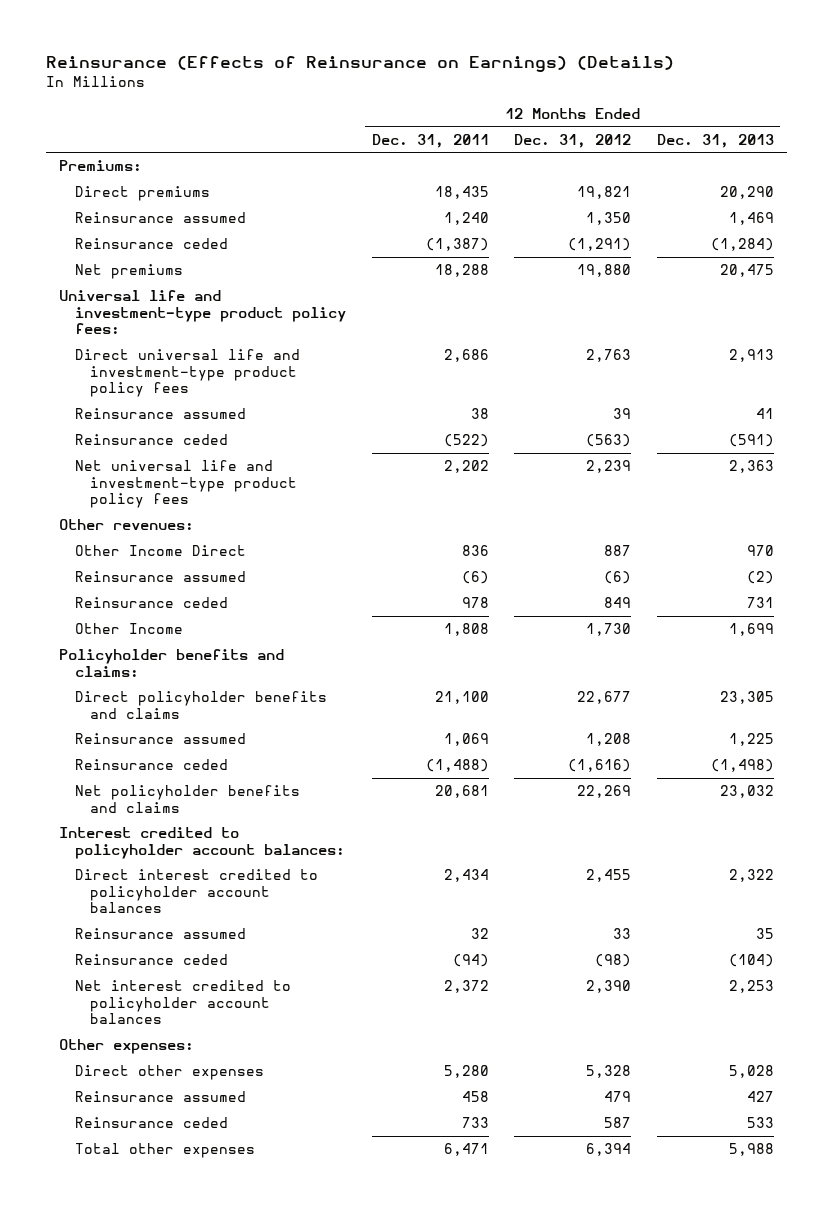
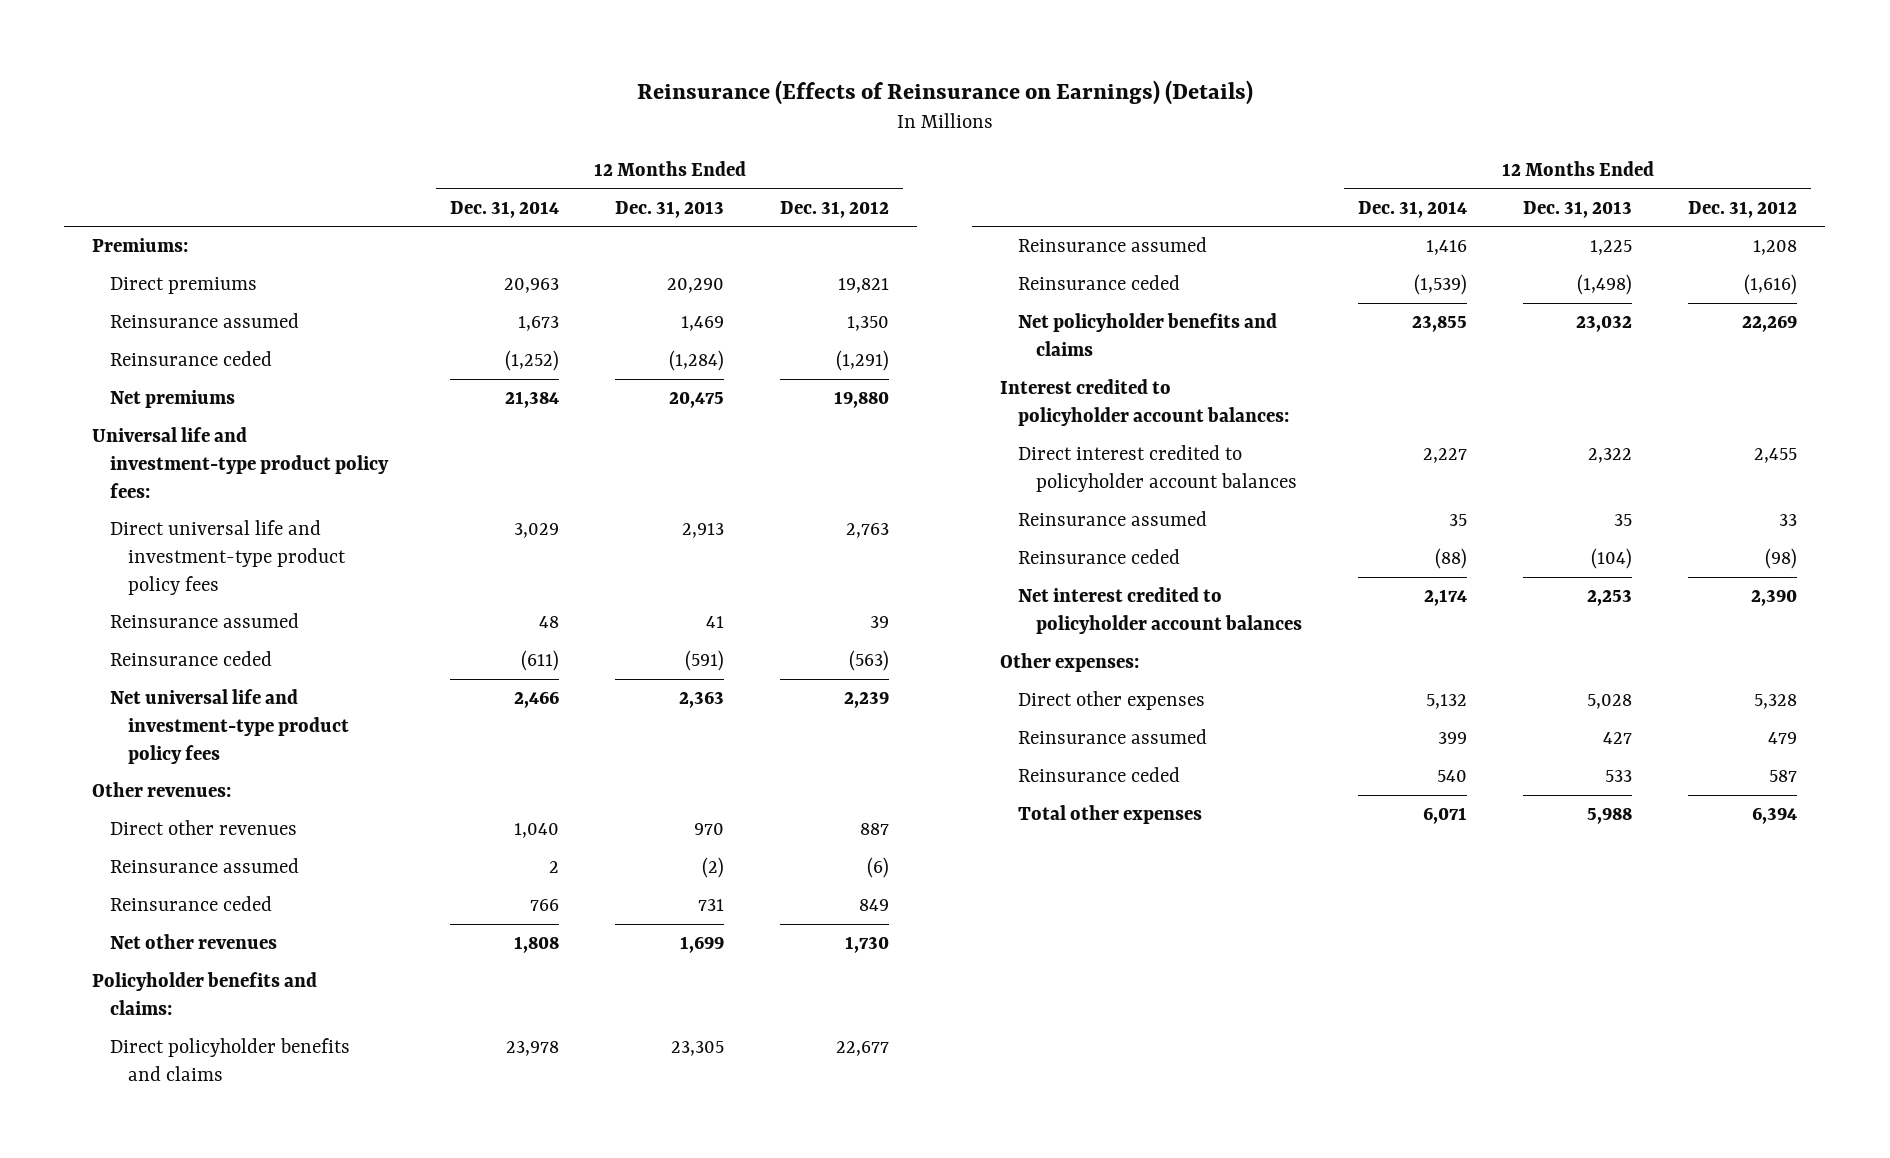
- | 12 Months Ended Dec. 31, 2011 | 12 Months Ended Dec. 31, 2012 | 12 Months Ended Dec. 31, 2013
+ | 12 Months Ended Dec. 31, 2014 | 12 Months Ended Dec. 31, 2013 | 12 Months Ended Dec. 31, 2012
- Other Income Direct | 836 | 887 | 970
+ Direct other revenues | 1,040 | 970 | 887
- Other Income | 1,808 | 1,730 | 1,699
+ Net other revenues | 1,808 | 1,699 | 1,730

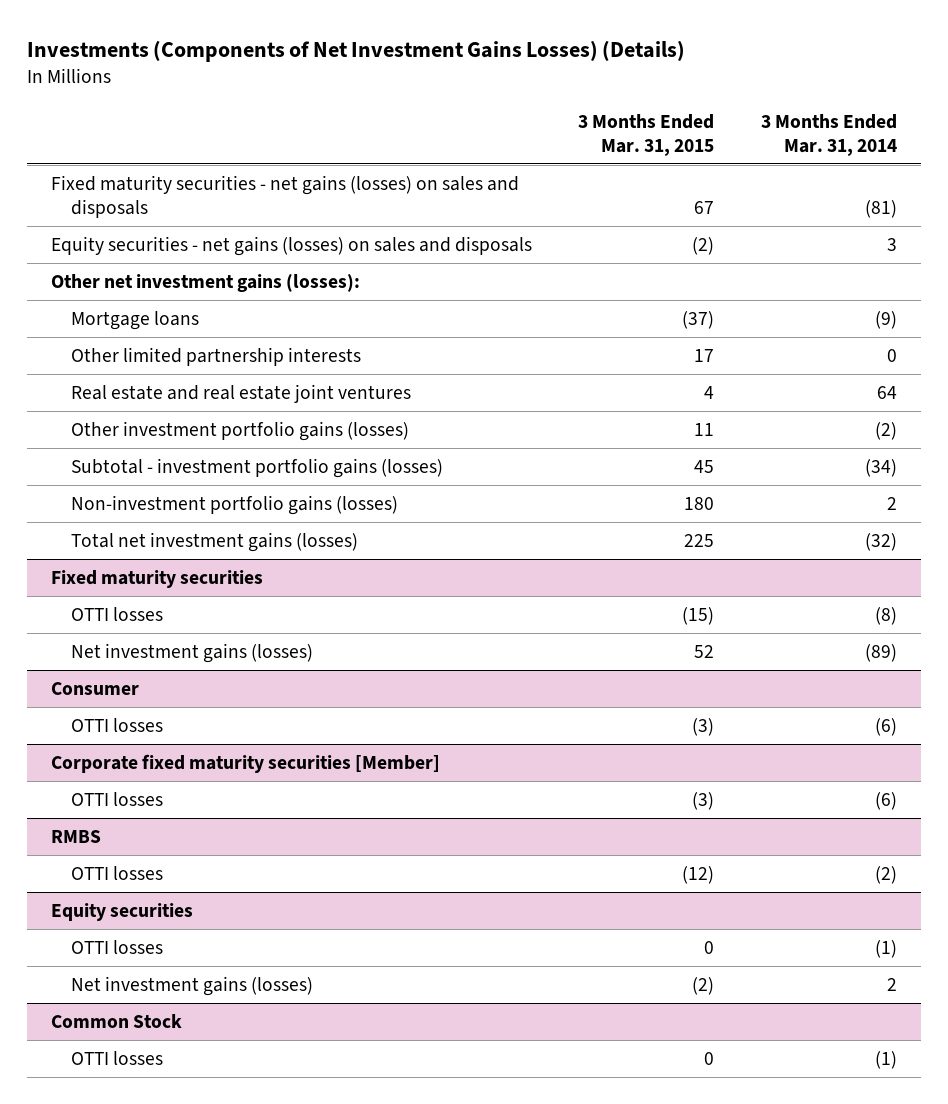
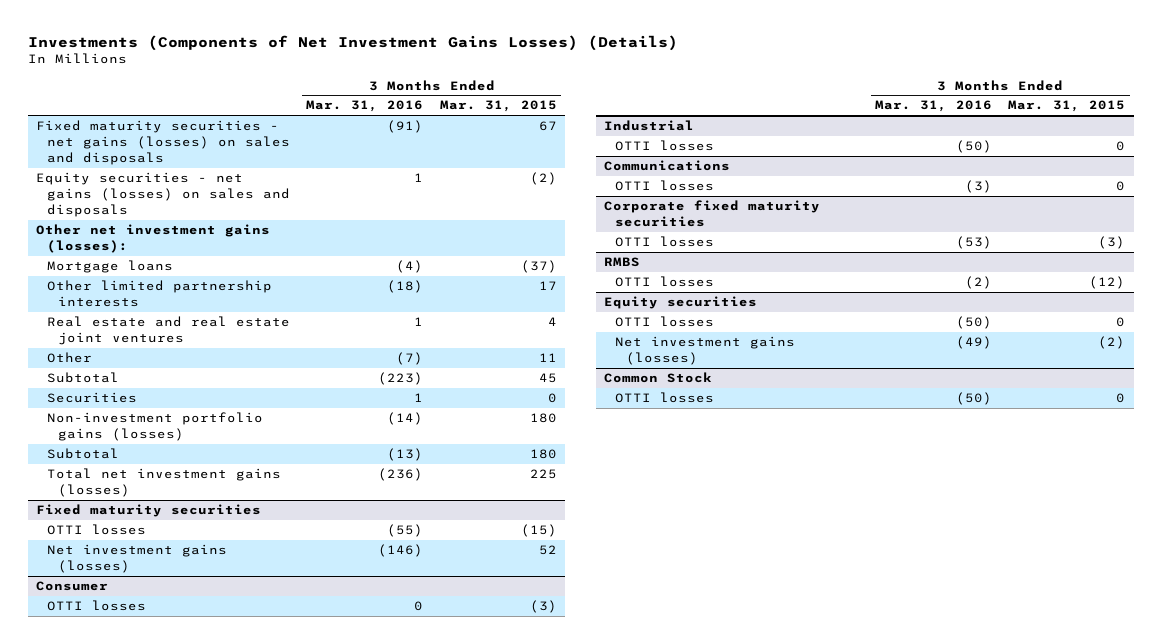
- | 3 Months Ended Mar. 31, 2015 | 3 Months Ended Mar. 31, 2014
+ | 3 Months Ended Mar. 31, 2016 | 3 Months Ended Mar. 31, 2015
- Other investment portfolio gains (losses) | 11 | (2)
- Subtotal - investment portfolio gains (losses) | 45 | (34)
+ Other | (7) | 11
+ Subtotal | (223) | 45
+ Securities | 1 | 0
+ Subtotal | (13) | 180
- Corporate fixed maturity securities [Member]
+ Industrial
+ OTTI losses | (50) | 0
+ Communications
+ OTTI losses | (3) | 0
+ Corporate fixed maturity securities

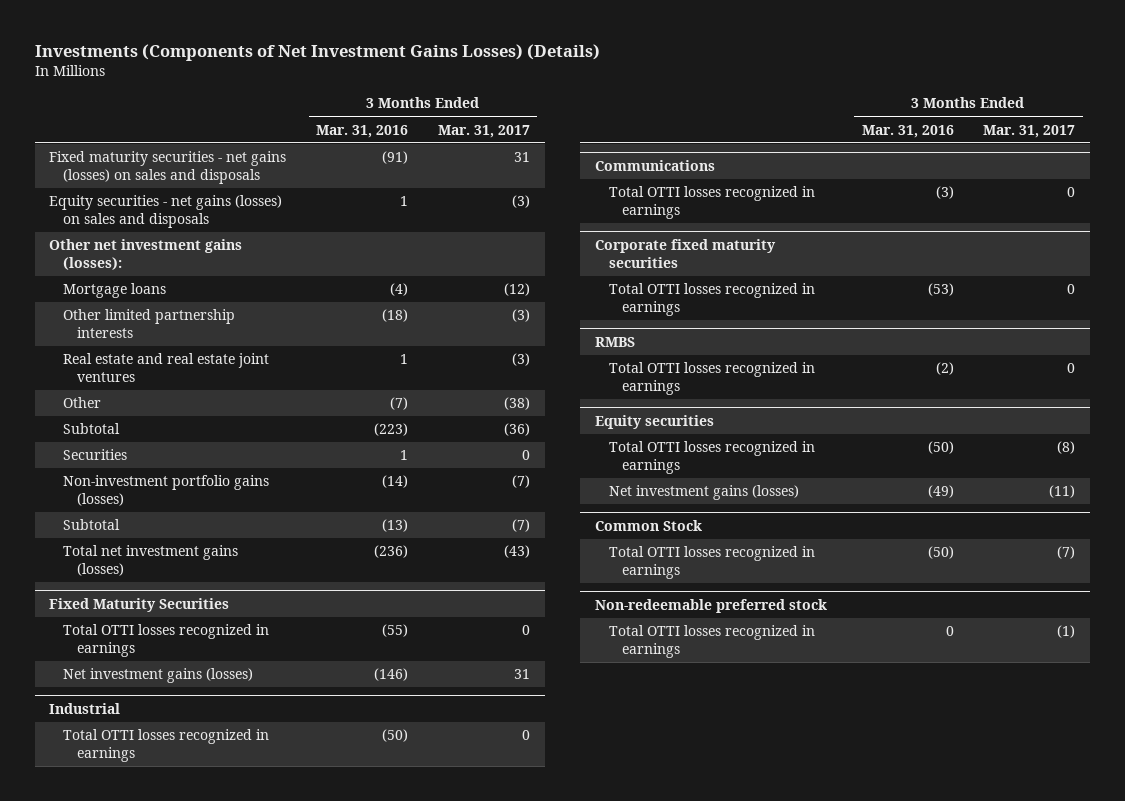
- | 3 Months Ended Mar. 31, 2016 | 3 Months Ended Mar. 31, 2015
+ | 3 Months Ended Mar. 31, 2016 | 3 Months Ended Mar. 31, 2017
- Fixed maturity securities
- OTTI losses | (55) | (15)
+ Fixed Maturity Securities
+ Total OTTI losses recognized in earnings | (55) | 0
- Consumer
- OTTI losses | 0 | (3)
@ Industrial
- OTTI losses | (50) | 0
+ Total OTTI losses recognized in earnings | (50) | 0
@ Communications
- OTTI losses | (3) | 0
+ Total OTTI losses recognized in earnings | (3) | 0
@ Corporate fixed maturity securities
- OTTI losses | (53) | (3)
+ Total OTTI losses recognized in earnings | (53) | 0
@ RMBS
- OTTI losses | (2) | (12)
+ Total OTTI losses recognized in earnings | (2) | 0
@ Equity securities
- OTTI losses | (50) | 0
+ Total OTTI losses recognized in earnings | (50) | (8)
@ Common Stock
- OTTI losses | (50) | 0
+ Total OTTI losses recognized in earnings | (50) | (7)
+ Non-redeemable preferred stock
+ Total OTTI losses recognized in earnings | 0 | (1)

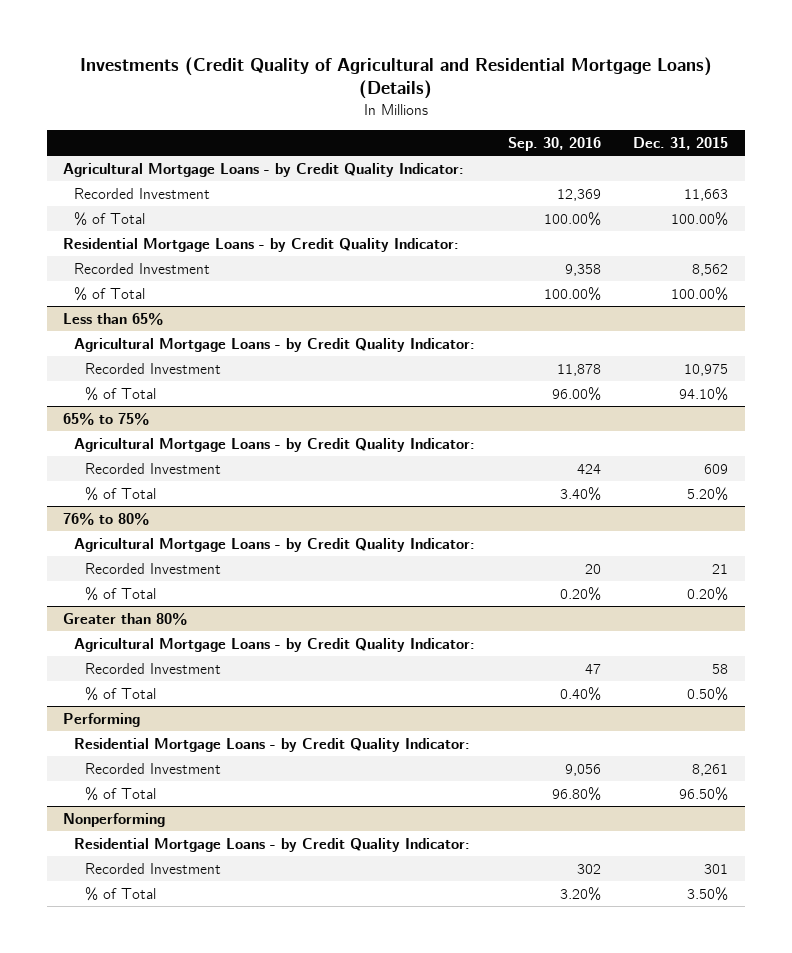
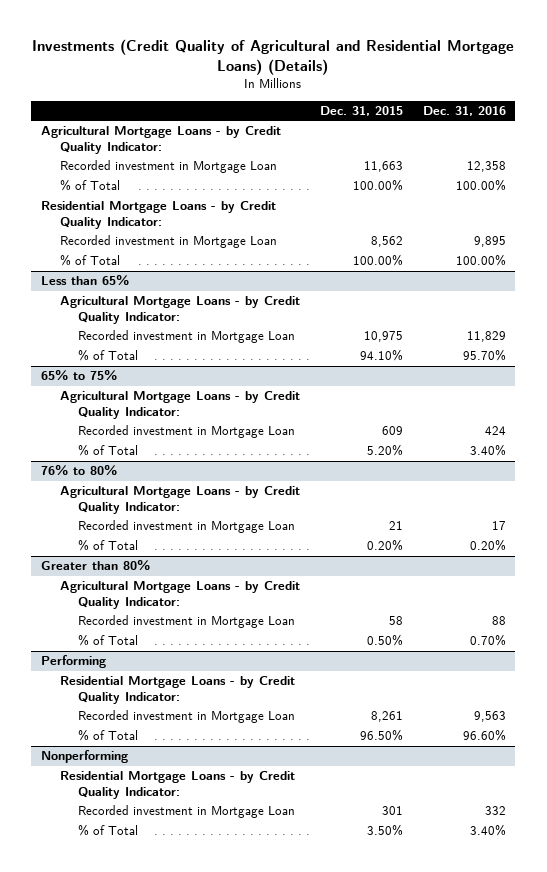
- | Sep. 30, 2016 | Dec. 31, 2015
+ | Dec. 31, 2015 | Dec. 31, 2016
- Recorded Investment | 12,369 | 11,663
+ Recorded investment in Mortgage Loan | 11,663 | 12,358
- Recorded Investment | 9,358 | 8,562
+ Recorded investment in Mortgage Loan | 8,562 | 9,895
@ Less than 65%
- Recorded Investment | 11,878 | 10,975
+ Recorded investment in Mortgage Loan | 10,975 | 11,829
@ 65% to 75%
- Recorded Investment | 424 | 609
+ Recorded investment in Mortgage Loan | 609 | 424
@ 76% to 80%
- Recorded Investment | 20 | 21
+ Recorded investment in Mortgage Loan | 21 | 17
@ Greater than 80%
- Recorded Investment | 47 | 58
+ Recorded investment in Mortgage Loan | 58 | 88
@ Performing
- Recorded Investment | 9,056 | 8,261
+ Recorded investment in Mortgage Loan | 8,261 | 9,563
@ Nonperforming
- Recorded Investment | 302 | 301
+ Recorded investment in Mortgage Loan | 301 | 332

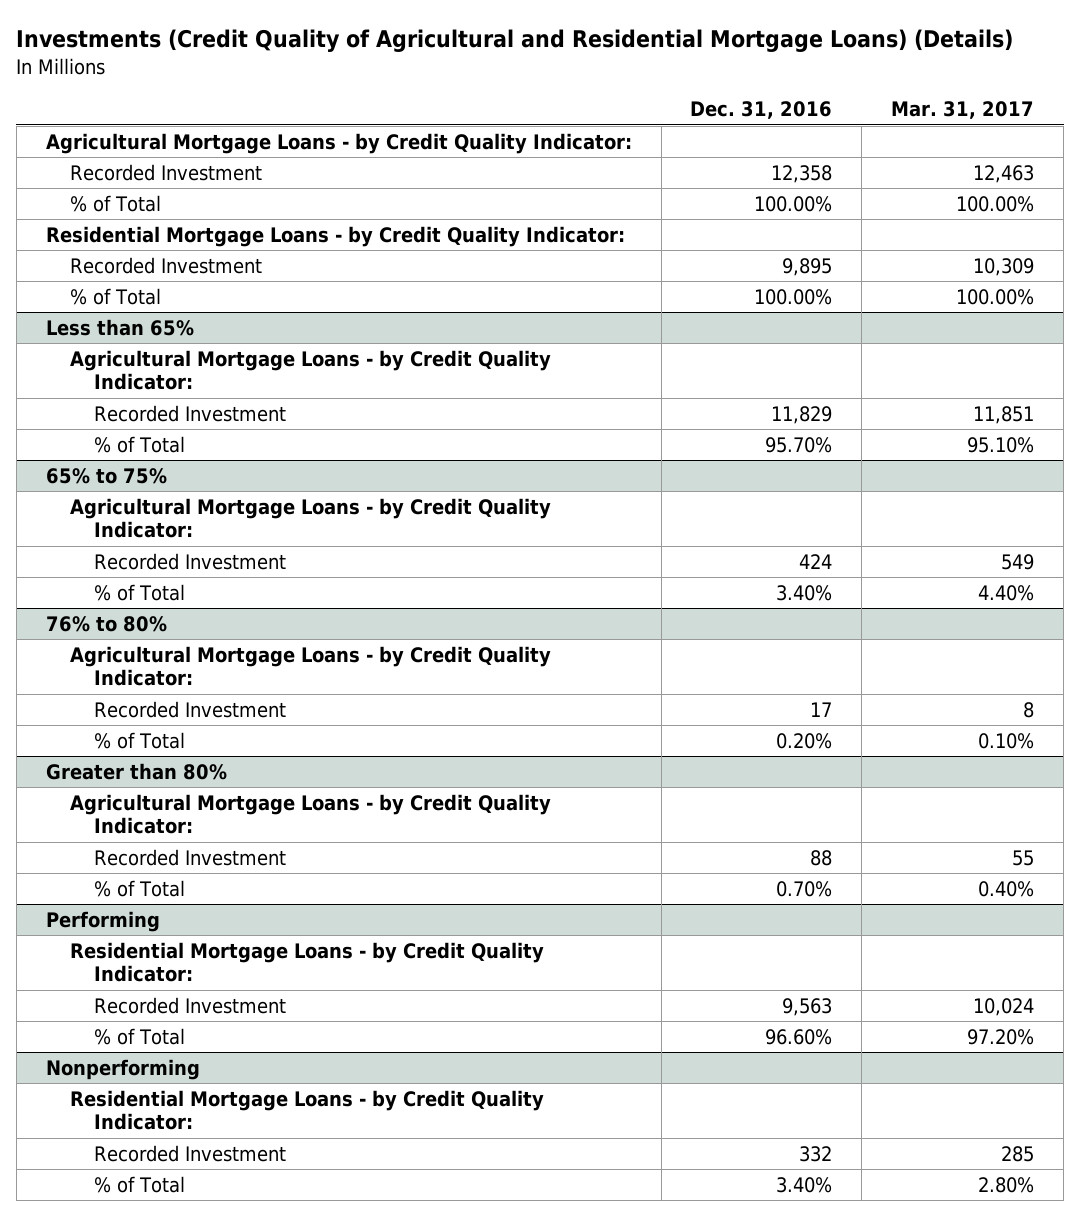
- | Dec. 31, 2015 | Dec. 31, 2016
+ | Dec. 31, 2016 | Mar. 31, 2017
- Recorded investment in Mortgage Loan | 11,663 | 12,358
+ Recorded Investment | 12,358 | 12,463
- Recorded investment in Mortgage Loan | 8,562 | 9,895
+ Recorded Investment | 9,895 | 10,309
@ Less than 65%
- Recorded investment in Mortgage Loan | 10,975 | 11,829
+ Recorded Investment | 11,829 | 11,851
@ 65% to 75%
- Recorded investment in Mortgage Loan | 609 | 424
+ Recorded Investment | 424 | 549
@ 76% to 80%
- Recorded investment in Mortgage Loan | 21 | 17
+ Recorded Investment | 17 | 8
@ Greater than 80%
- Recorded investment in Mortgage Loan | 58 | 88
+ Recorded Investment | 88 | 55
@ Performing
- Recorded investment in Mortgage Loan | 8,261 | 9,563
+ Recorded Investment | 9,563 | 10,024
@ Nonperforming
- Recorded investment in Mortgage Loan | 301 | 332
+ Recorded Investment | 332 | 285

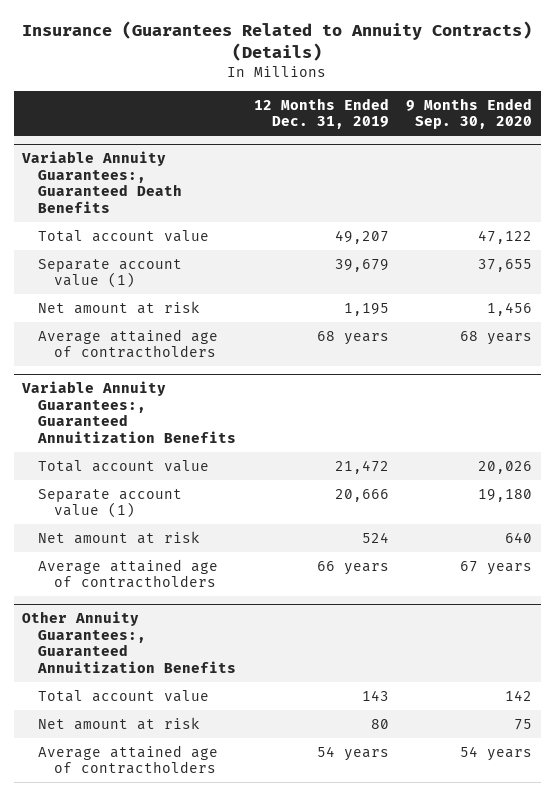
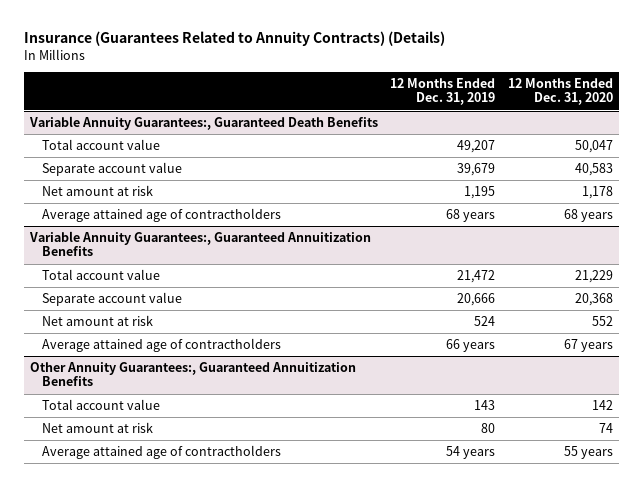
- | 12 Months Ended Dec. 31, 2019 | 9 Months Ended Sep. 30, 2020
+ | 12 Months Ended Dec. 31, 2019 | 12 Months Ended Dec. 31, 2020
@ Variable Annuity Guarantees:, Guaranteed Death Benefits
- Separate account value (1) | 39,679 | 37,655
+ Separate account value | 39,679 | 40,583
@ Variable Annuity Guarantees:, Guaranteed Annuitization Benefits
- Separate account value (1) | 20,666 | 19,180
+ Separate account value | 20,666 | 20,368

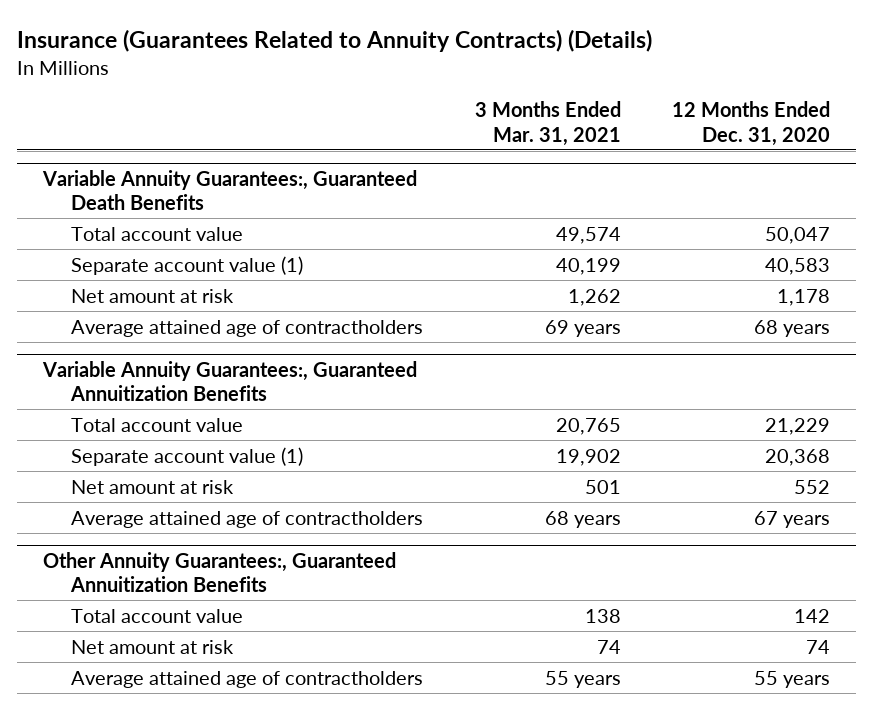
- | 12 Months Ended Dec. 31, 2019 | 12 Months Ended Dec. 31, 2020
+ | 3 Months Ended Mar. 31, 2021 | 12 Months Ended Dec. 31, 2020
@ Variable Annuity Guarantees:, Guaranteed Death Benefits
- Separate account value | 39,679 | 40,583
+ Separate account value (1) | 40,199 | 40,583
@ Variable Annuity Guarantees:, Guaranteed Annuitization Benefits
- Separate account value | 20,666 | 20,368
+ Separate account value (1) | 19,902 | 20,368

